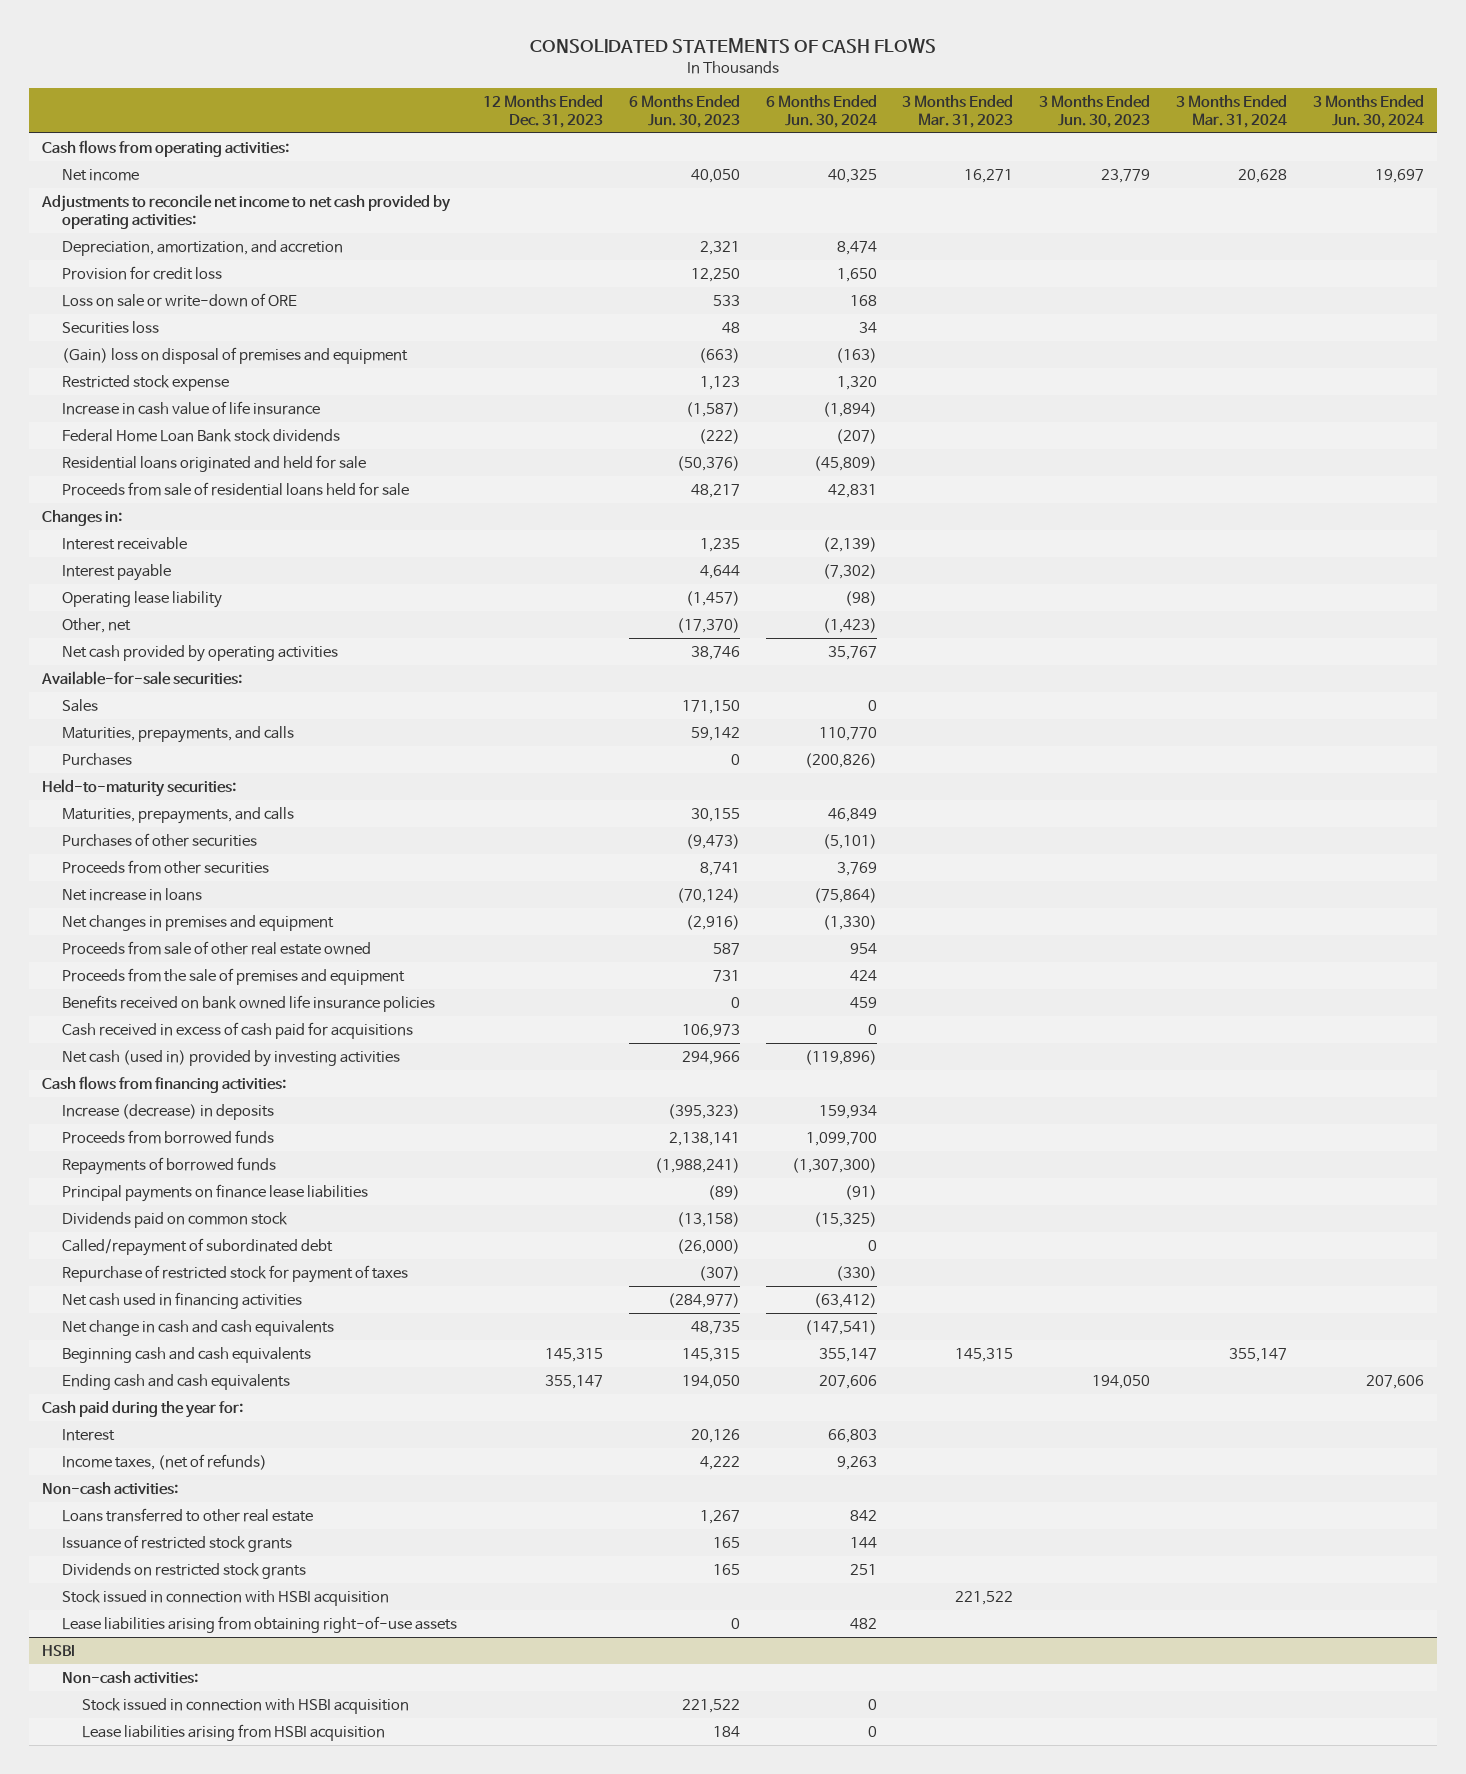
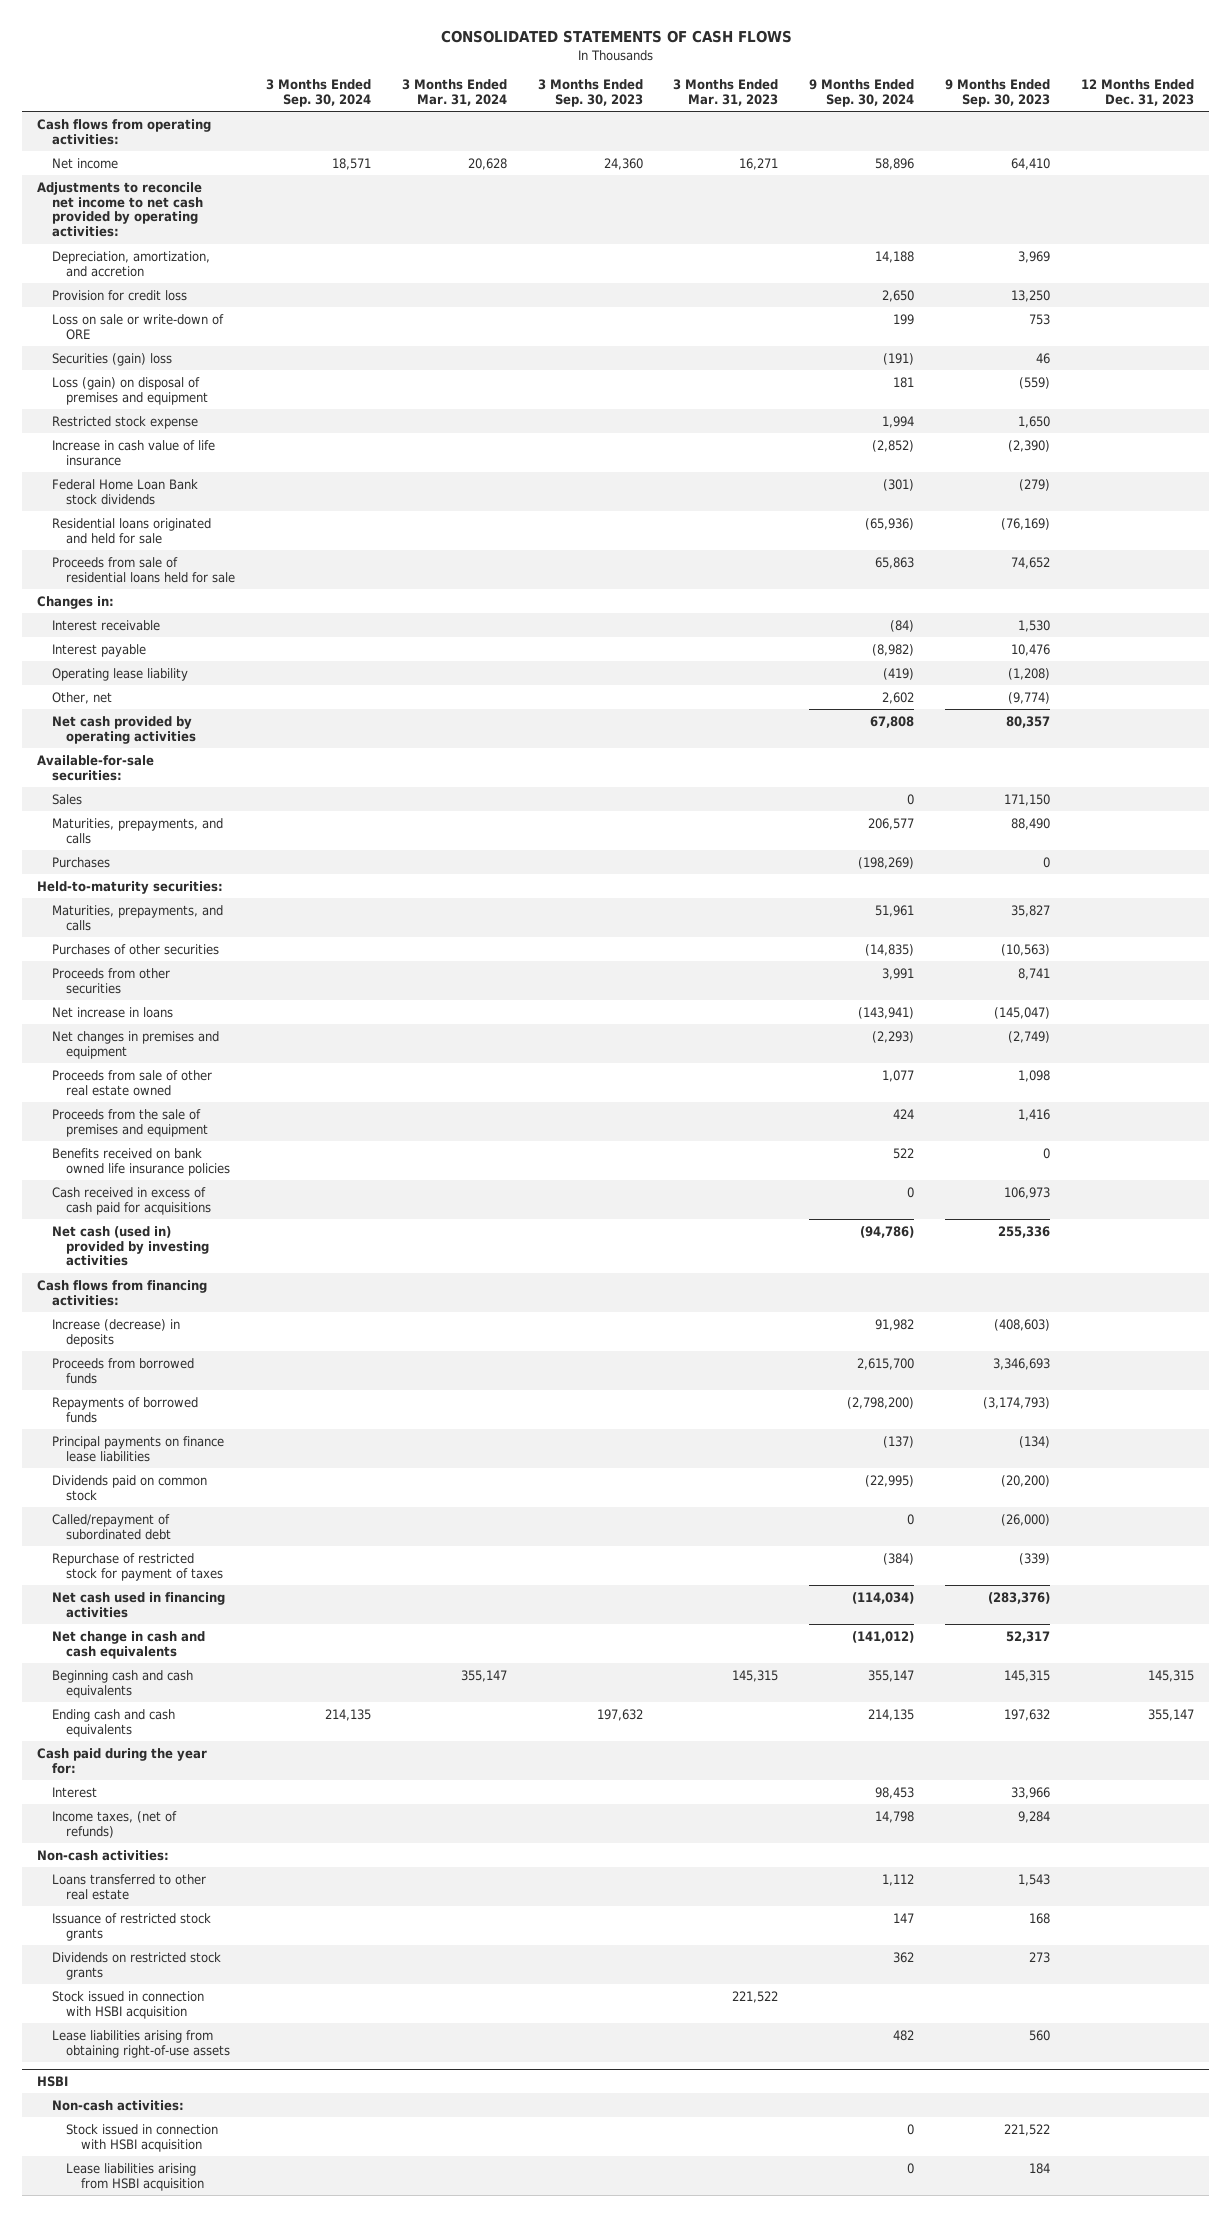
- | 12 Months Ended Dec. 31, 2023 | 6 Months Ended Jun. 30, 2023 | 6 Months Ended Jun. 30, 2024 | 3 Months Ended Mar. 31, 2023 | 3 Months Ended Jun. 30, 2023 | 3 Months Ended Mar. 31, 2024 | 3 Months Ended Jun. 30, 2024
+ | 3 Months Ended Sep. 30, 2024 | 3 Months Ended Mar. 31, 2024 | 3 Months Ended Sep. 30, 2023 | 3 Months Ended Mar. 31, 2023 | 9 Months Ended Sep. 30, 2024 | 9 Months Ended Sep. 30, 2023 | 12 Months Ended Dec. 31, 2023
- Securities loss | | 48 | 34 | | | |
- (Gain) loss on disposal of premises and equipment | | (663) | (163) | | | |
+ Securities (gain) loss | | | | | (191) | 46 |
+ Loss (gain) on disposal of premises and equipment | | | | | 181 | (559) |

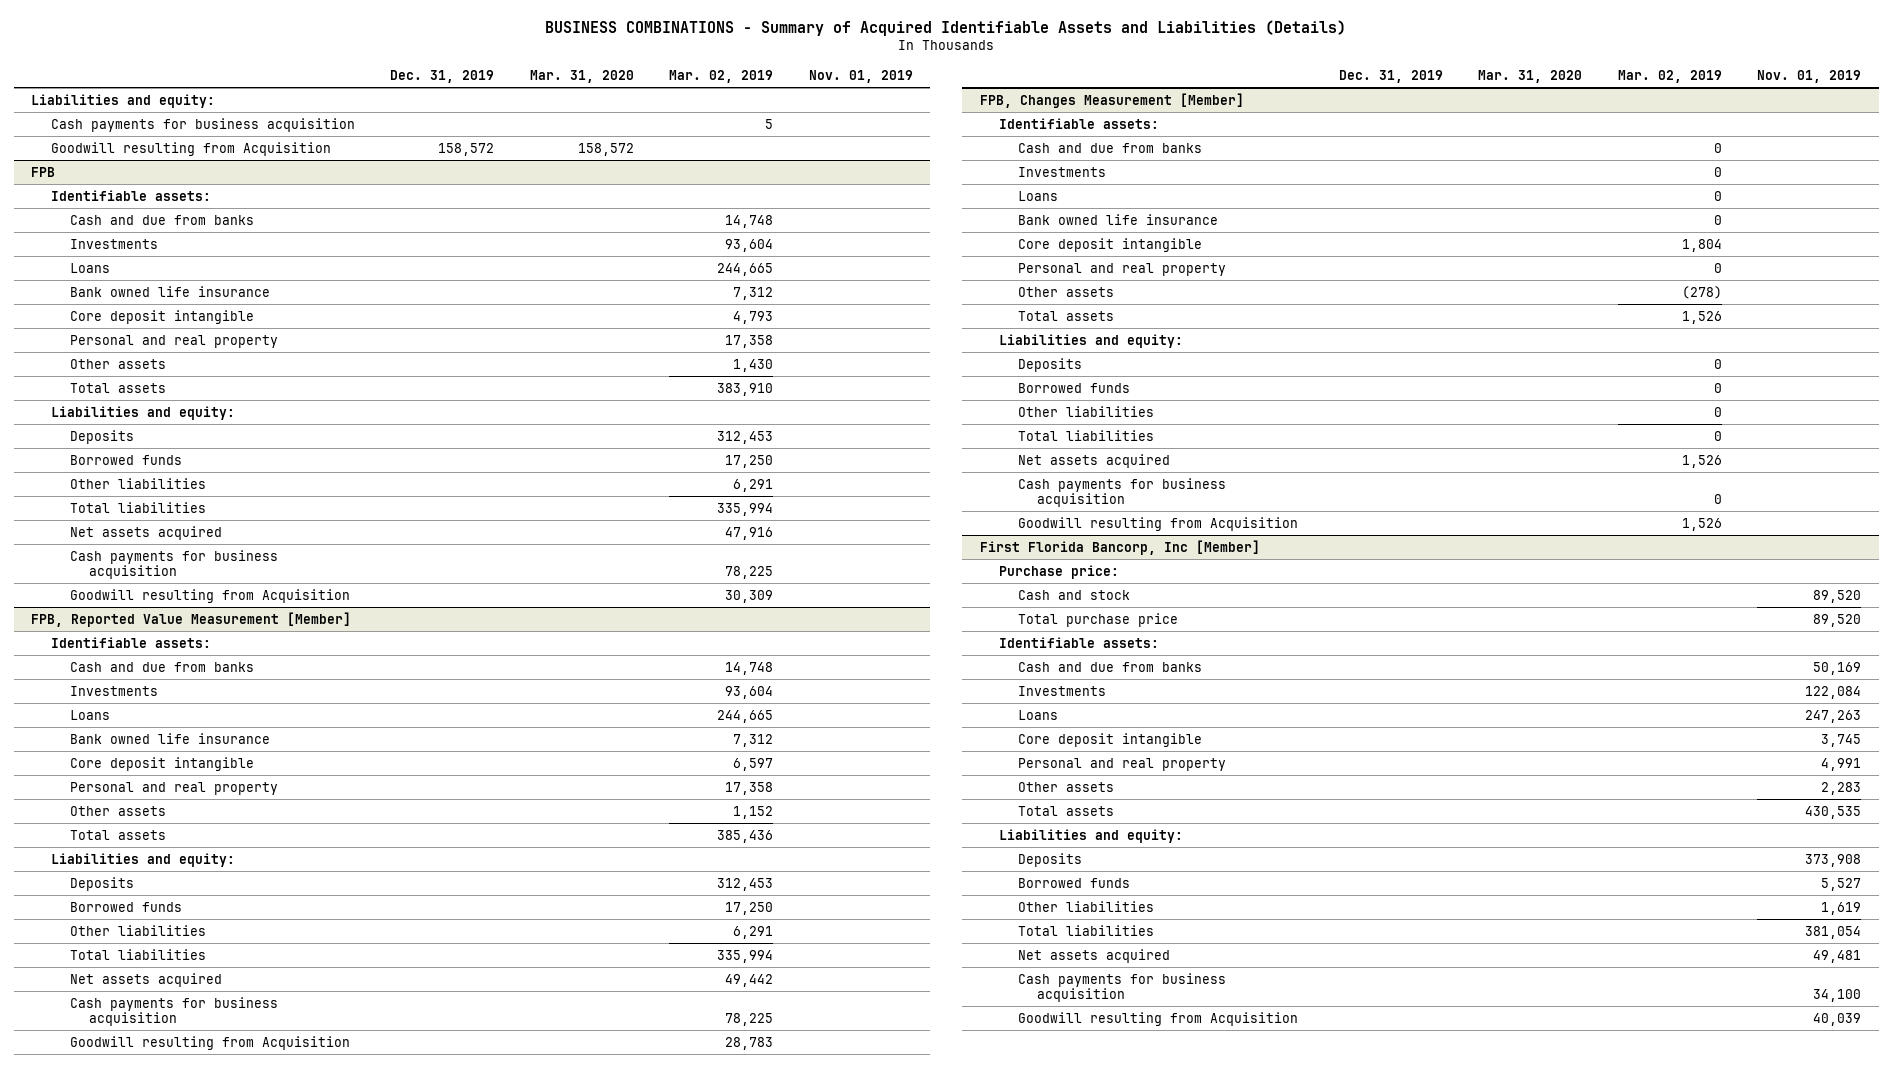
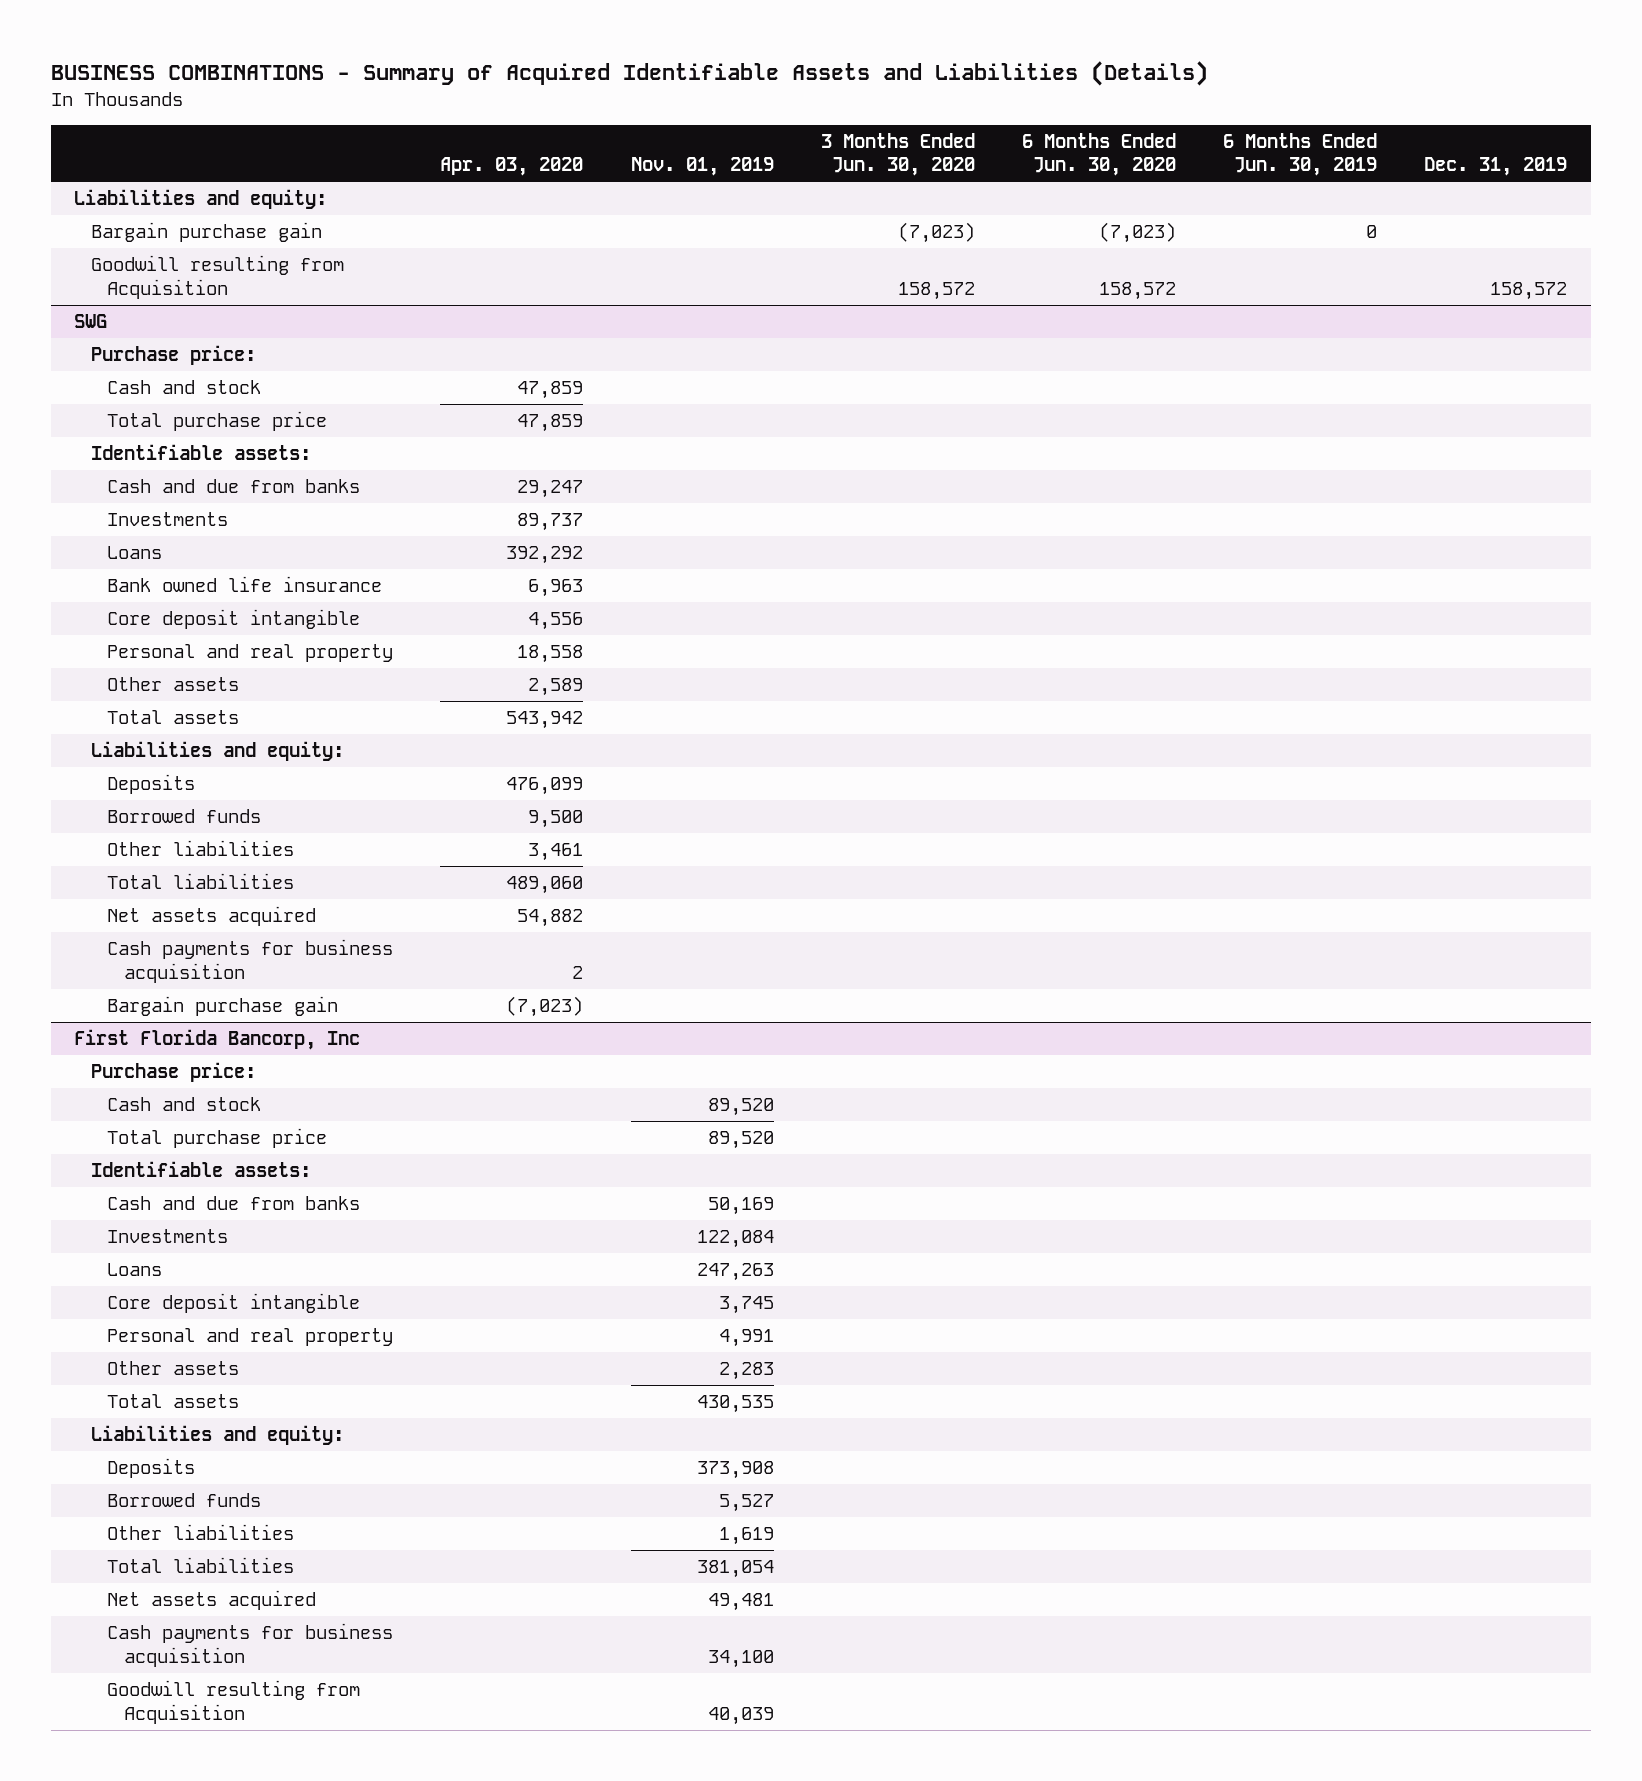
- | Dec. 31, 2019 | Mar. 31, 2020 | Mar. 02, 2019 | Nov. 01, 2019
+ | Apr. 03, 2020 | Nov. 01, 2019 | 3 Months Ended Jun. 30, 2020 | 6 Months Ended Jun. 30, 2020 | 6 Months Ended Jun. 30, 2019 | Dec. 31, 2019
- Cash payments for business acquisition | | | 5 |
+ Bargain purchase gain | | | (7,023) | (7,023) | 0 |
- FPB
- Identifiable assets:
- Cash and due from banks | | | 14,748 |
- Investments | | | 93,604 |
- Loans | | | 244,665 |
- Bank owned life insurance | | | 7,312 |
- Core deposit intangible | | | 4,793 |
- Personal and real property | | | 17,358 |
- Other assets | | | 1,430 |
- Total assets | | | 383,910 |
- Liabilities and equity:
- Deposits | | | 312,453 |
- Borrowed funds | | | 17,250 |
- Other liabilities | | | 6,291 |
- Total liabilities | | | 335,994 |
- Net assets acquired | | | 47,916 |
- Cash payments for business acquisition | | | 78,225 |
- Goodwill resulting from Acquisition | | | 30,309 |
- FPB, Reported Value Measurement [Member]
- Identifiable assets:
- Cash and due from banks | | | 14,748 |
- Investments | | | 93,604 |
- Loans | | | 244,665 |
- Bank owned life insurance | | | 7,312 |
- Core deposit intangible | | | 6,597 |
- Personal and real property | | | 17,358 |
- Other assets | | | 1,152 |
- Total assets | | | 385,436 |
- Liabilities and equity:
- Deposits | | | 312,453 |
- Borrowed funds | | | 17,250 |
- Other liabilities | | | 6,291 |
- Total liabilities | | | 335,994 |
- Net assets acquired | | | 49,442 |
- Cash payments for business acquisition | | | 78,225 |
- Goodwill resulting from Acquisition | | | 28,783 |
- FPB, Changes Measurement [Member]
- Identifiable assets:
- Cash and due from banks | | | 0 |
- Investments | | | 0 |
- Loans | | | 0 |
- Bank owned life insurance | | | 0 |
- Core deposit intangible | | | 1,804 |
- Personal and real property | | | 0 |
- Other assets | | | (278) |
- Total assets | | | 1,526 |
- Liabilities and equity:
- Deposits | | | 0 |
- Borrowed funds | | | 0 |
- Other liabilities | | | 0 |
- Total liabilities | | | 0 |
- Net assets acquired | | | 1,526 |
- Cash payments for business acquisition | | | 0 |
- Goodwill resulting from Acquisition | | | 1,526 |
- First Florida Bancorp, Inc [Member]
+ SWG
+ Purchase price:
+ Cash and stock | 47,859 | | | | |
+ Total purchase price | 47,859 | | | | |
+ Identifiable assets:
+ Cash and due from banks | 29,247 | | | | |
+ Investments | 89,737 | | | | |
+ Loans | 392,292 | | | | |
+ Bank owned life insurance | 6,963 | | | | |
+ Core deposit intangible | 4,556 | | | | |
+ Personal and real property | 18,558 | | | | |
+ Other assets | 2,589 | | | | |
+ Total assets | 543,942 | | | | |
+ Liabilities and equity:
+ Deposits | 476,099 | | | | |
+ Borrowed funds | 9,500 | | | | |
+ Other liabilities | 3,461 | | | | |
+ Total liabilities | 489,060 | | | | |
+ Net assets acquired | 54,882 | | | | |
+ Cash payments for business acquisition | 2 | | | | |
+ Bargain purchase gain | (7,023) | | | | |
+ First Florida Bancorp, Inc

